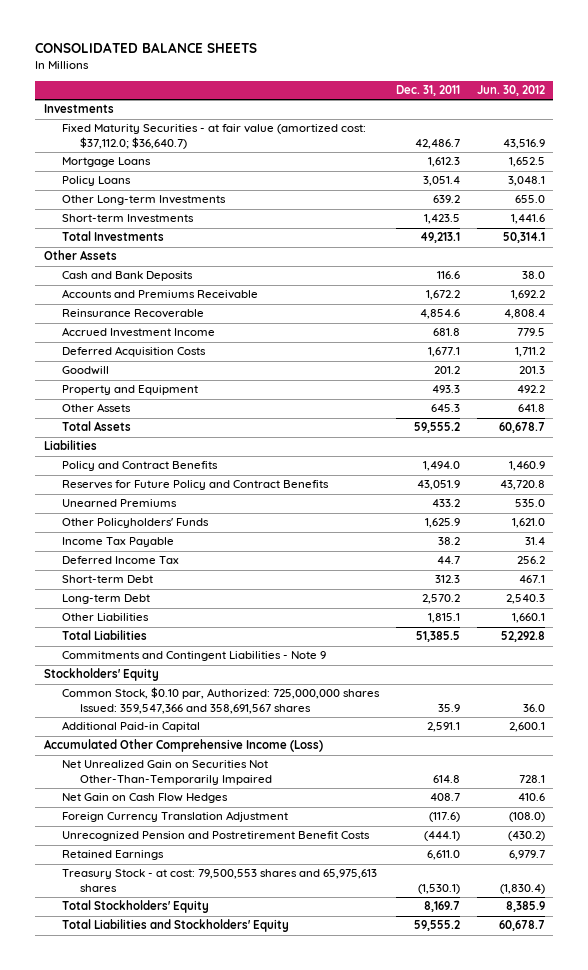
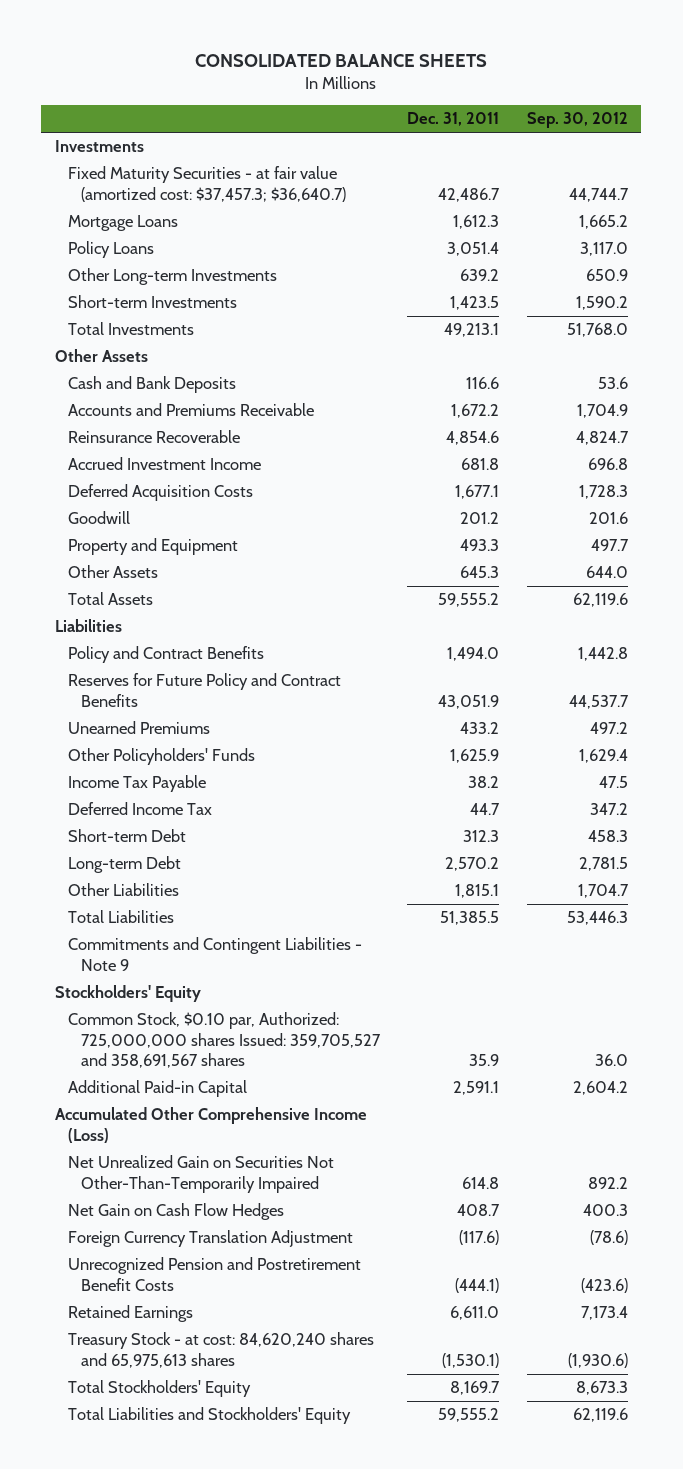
- | Dec. 31, 2011 | Jun. 30, 2012
+ | Dec. 31, 2011 | Sep. 30, 2012
- Fixed Maturity Securities - at fair value (amortized cost: $37,112.0; $36,640.7) | 42,486.7 | 43,516.9
+ Fixed Maturity Securities - at fair value (amortized cost: $37,457.3; $36,640.7) | 42,486.7 | 44,744.7
- Common Stock, $0.10 par, Authorized: 725,000,000 shares Issued: 359,547,366 and 358,691,567 shares | 35.9 | 36.0
+ Common Stock, $0.10 par, Authorized: 725,000,000 shares Issued: 359,705,527 and 358,691,567 shares | 35.9 | 36.0
- Treasury Stock - at cost: 79,500,553 shares and 65,975,613 shares | (1,530.1) | (1,830.4)
+ Treasury Stock - at cost: 84,620,240 shares and 65,975,613 shares | (1,530.1) | (1,930.6)

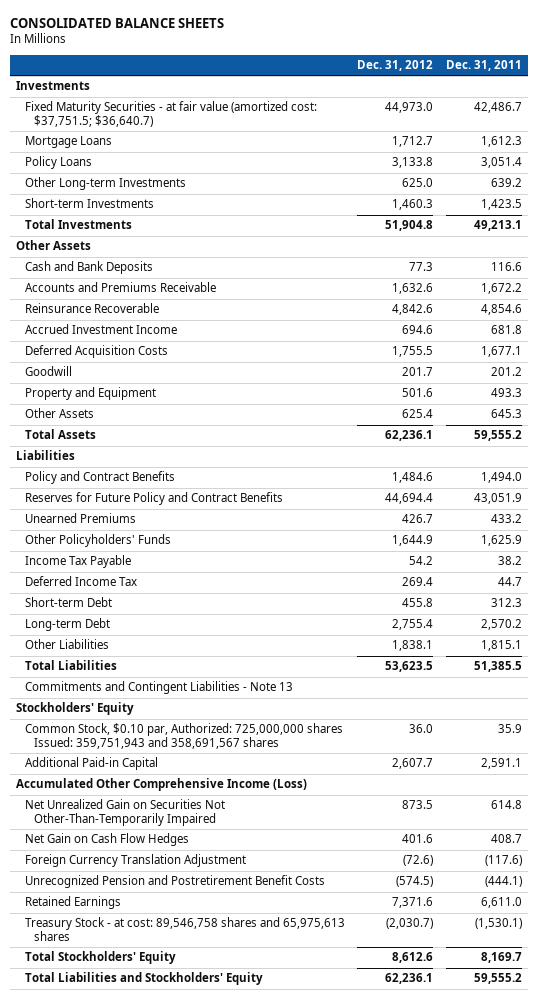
- | Dec. 31, 2011 | Sep. 30, 2012
+ | Dec. 31, 2012 | Dec. 31, 2011
- Fixed Maturity Securities - at fair value (amortized cost: $37,457.3; $36,640.7) | 42,486.7 | 44,744.7
+ Fixed Maturity Securities - at fair value (amortized cost: $37,751.5; $36,640.7) | 44,973.0 | 42,486.7
- Commitments and Contingent Liabilities - Note 9
+ Commitments and Contingent Liabilities - Note 13
- Common Stock, $0.10 par, Authorized: 725,000,000 shares Issued: 359,705,527 and 358,691,567 shares | 35.9 | 36.0
+ Common Stock, $0.10 par, Authorized: 725,000,000 shares Issued: 359,751,943 and 358,691,567 shares | 36.0 | 35.9
- Treasury Stock - at cost: 84,620,240 shares and 65,975,613 shares | (1,530.1) | (1,930.6)
+ Treasury Stock - at cost: 89,546,758 shares and 65,975,613 shares | (2,030.7) | (1,530.1)

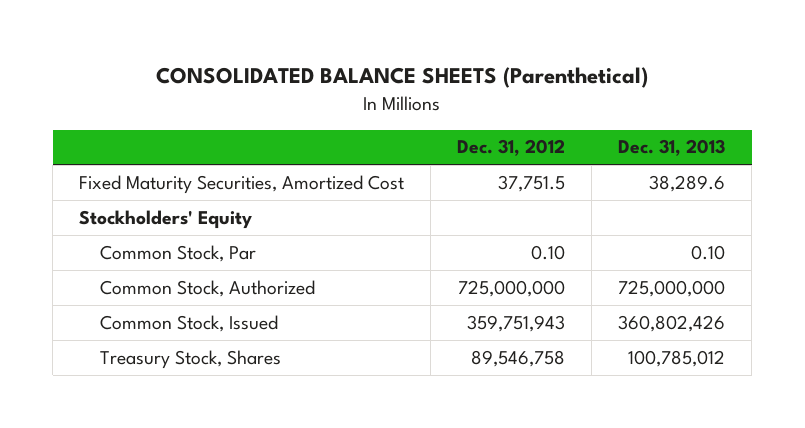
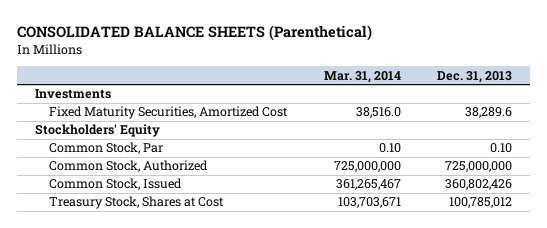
- | Dec. 31, 2012 | Dec. 31, 2013
+ | Mar. 31, 2014 | Dec. 31, 2013
+ Investments
- Treasury Stock, Shares | 89,546,758 | 100,785,012
+ Treasury Stock, Shares at Cost | 103,703,671 | 100,785,012

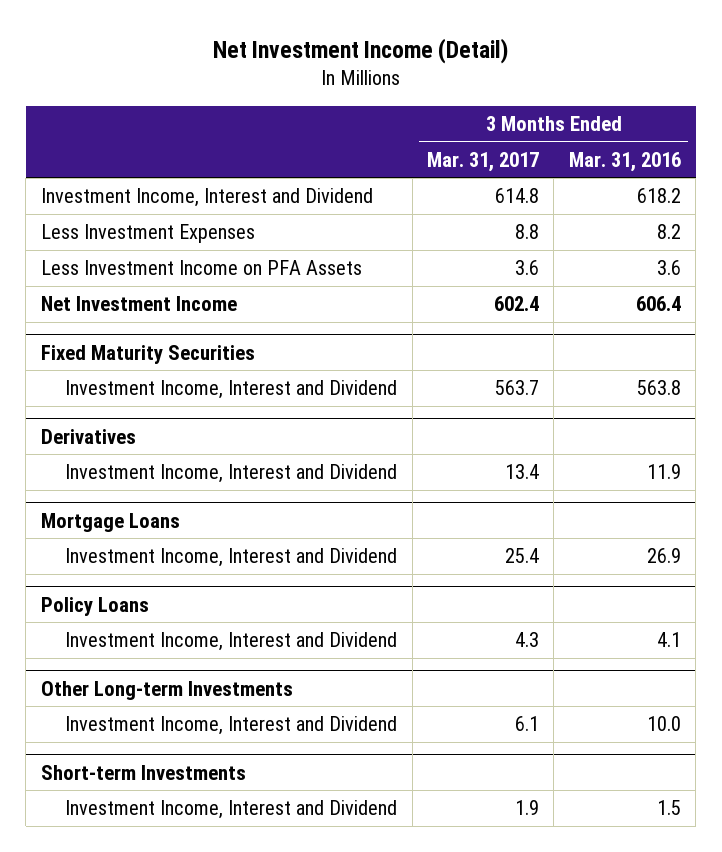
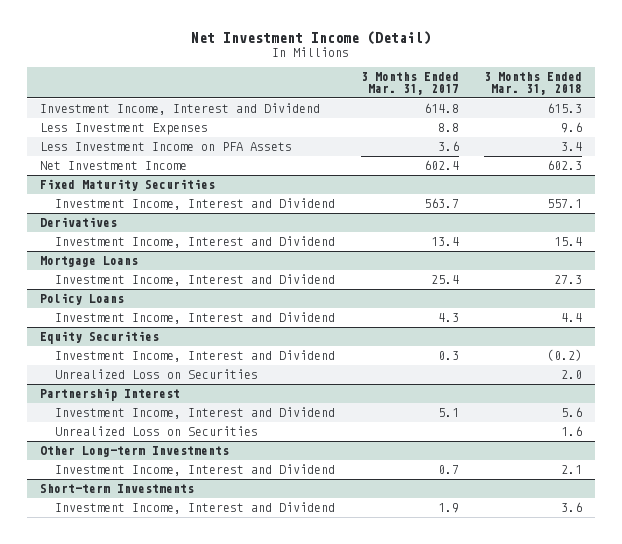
- | 3 Months Ended Mar. 31, 2017 | 3 Months Ended Mar. 31, 2016
+ | 3 Months Ended Mar. 31, 2017 | 3 Months Ended Mar. 31, 2018
+ Equity Securities
+ Investment Income, Interest and Dividend | 0.3 | (0.2)
+ Unrealized Loss on Securities | | 2.0
+ Partnership Interest
+ Investment Income, Interest and Dividend | 5.1 | 5.6
+ Unrealized Loss on Securities | | 1.6
@ Other Long-term Investments
- Investment Income, Interest and Dividend | 6.1 | 10.0
+ Investment Income, Interest and Dividend | 0.7 | 2.1

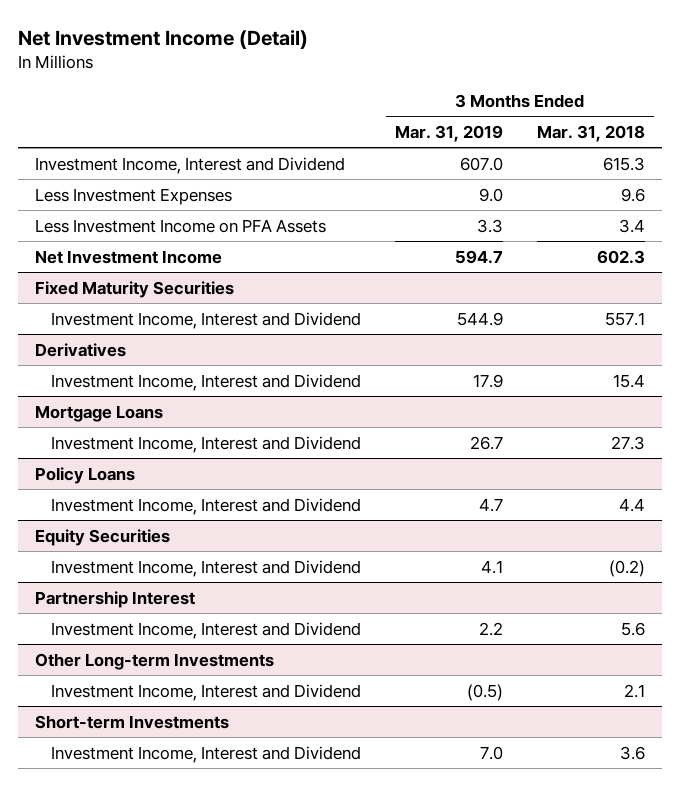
- | 3 Months Ended Mar. 31, 2017 | 3 Months Ended Mar. 31, 2018
+ | 3 Months Ended Mar. 31, 2019 | 3 Months Ended Mar. 31, 2018
@ Equity Securities
- Unrealized Loss on Securities | | 2.0
@ Partnership Interest
- Unrealized Loss on Securities | | 1.6

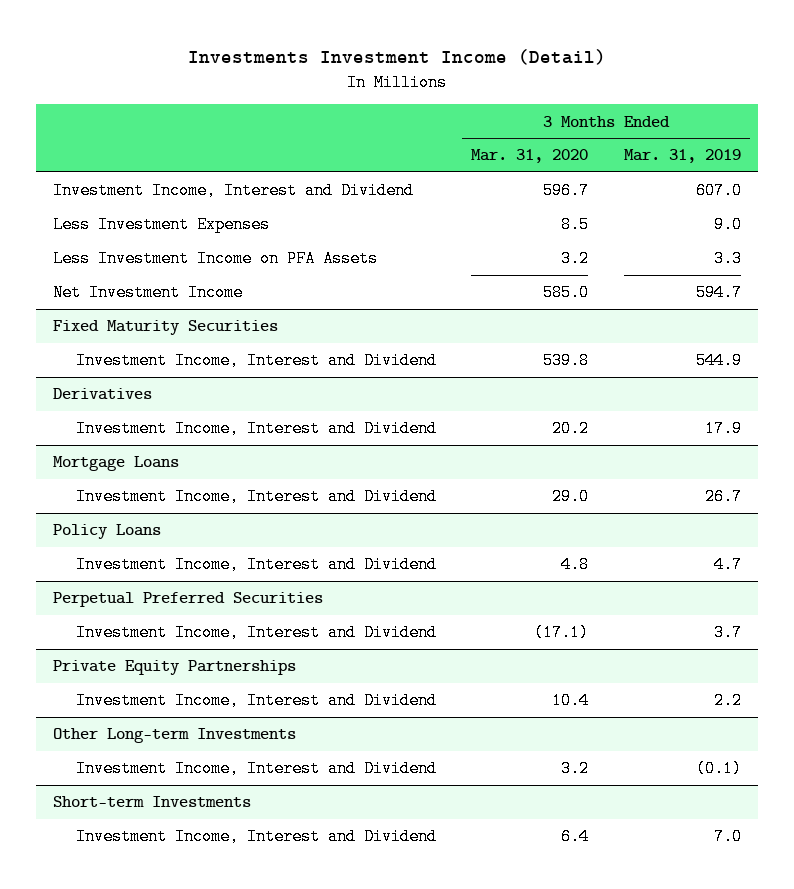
- Net Investment Income (Detail)
+ Investments Investment Income (Detail)
- | 3 Months Ended Mar. 31, 2019 | 3 Months Ended Mar. 31, 2018
+ | 3 Months Ended Mar. 31, 2020 | 3 Months Ended Mar. 31, 2019
- Equity Securities
- Investment Income, Interest and Dividend | 4.1 | (0.2)
- Partnership Interest
+ Perpetual Preferred Securities
+ Investment Income, Interest and Dividend | (17.1) | 3.7
+ Private Equity Partnerships
@ Other Long-term Investments
- Investment Income, Interest and Dividend | (0.5) | 2.1
+ Investment Income, Interest and Dividend | 3.2 | (0.1)

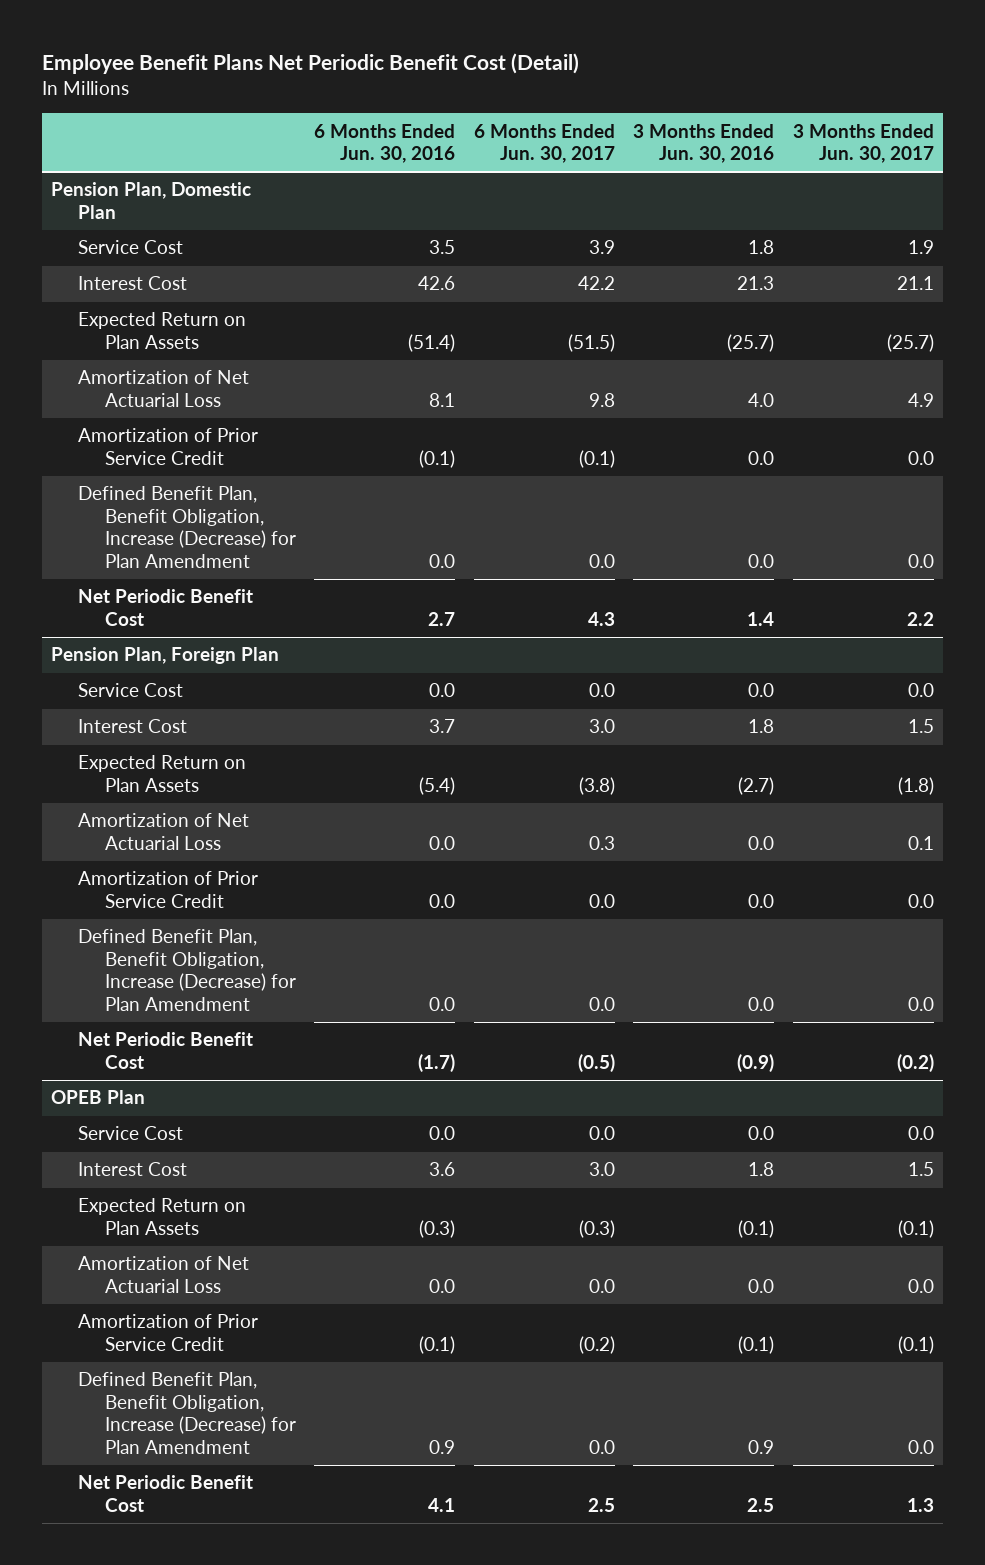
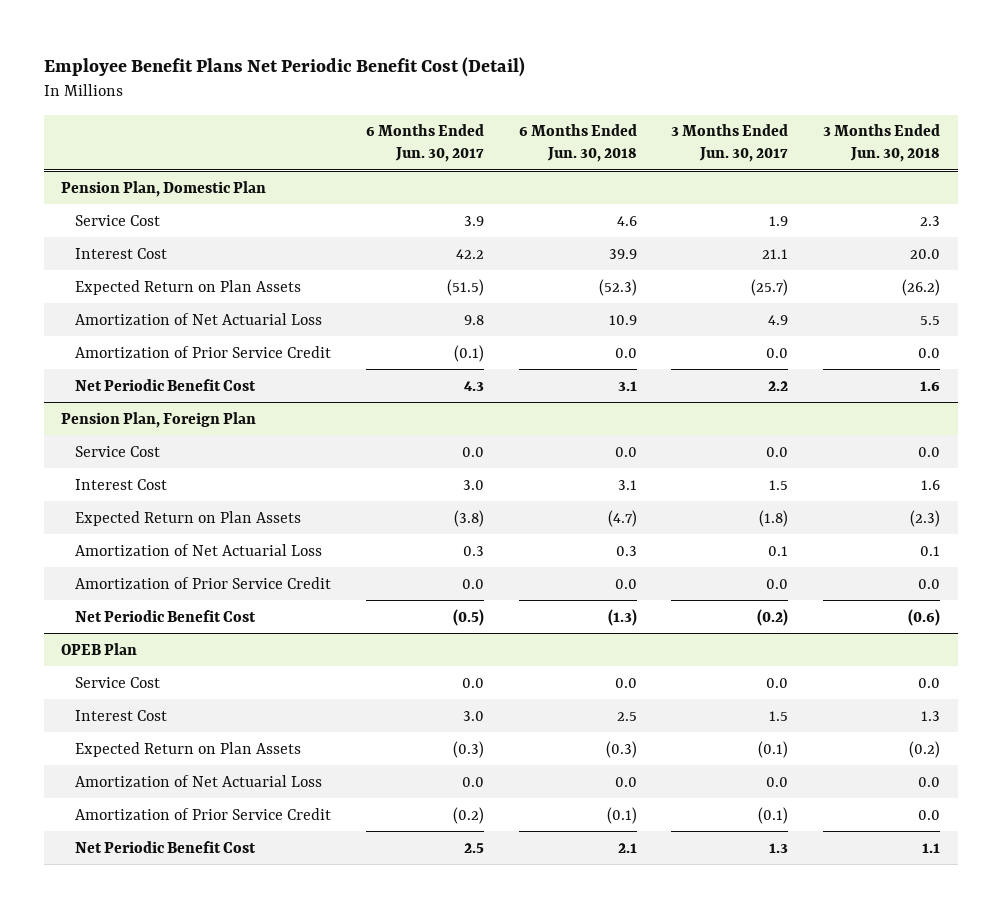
- | 6 Months Ended Jun. 30, 2016 | 6 Months Ended Jun. 30, 2017 | 3 Months Ended Jun. 30, 2016 | 3 Months Ended Jun. 30, 2017
+ | 6 Months Ended Jun. 30, 2017 | 6 Months Ended Jun. 30, 2018 | 3 Months Ended Jun. 30, 2017 | 3 Months Ended Jun. 30, 2018
@ Pension Plan, Domestic Plan
- Defined Benefit Plan, Benefit Obligation, Increase (Decrease) for Plan Amendment | 0.0 | 0.0 | 0.0 | 0.0
@ Pension Plan, Foreign Plan
- Defined Benefit Plan, Benefit Obligation, Increase (Decrease) for Plan Amendment | 0.0 | 0.0 | 0.0 | 0.0
@ OPEB Plan
- Defined Benefit Plan, Benefit Obligation, Increase (Decrease) for Plan Amendment | 0.9 | 0.0 | 0.9 | 0.0

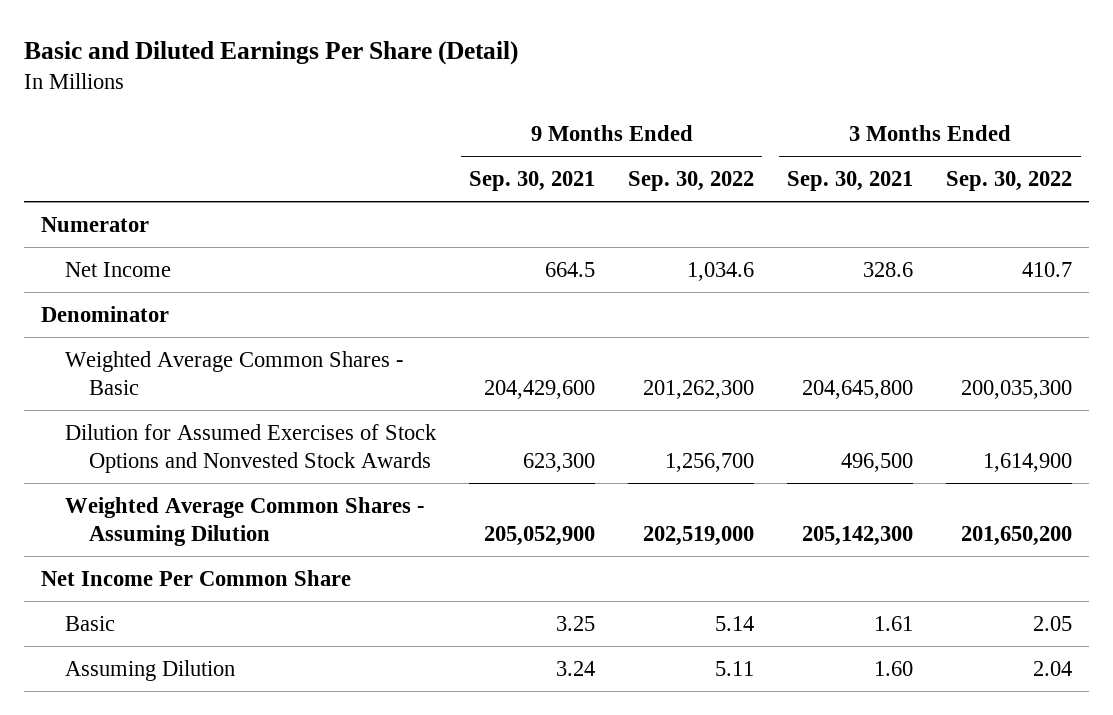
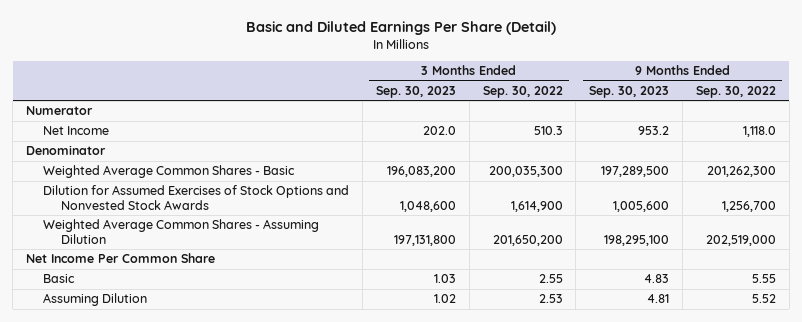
- | 9 Months Ended Sep. 30, 2021 | 9 Months Ended Sep. 30, 2022 | 3 Months Ended Sep. 30, 2021 | 3 Months Ended Sep. 30, 2022
+ | 3 Months Ended Sep. 30, 2023 | 3 Months Ended Sep. 30, 2022 | 9 Months Ended Sep. 30, 2023 | 9 Months Ended Sep. 30, 2022
- Net Income | 664.5 | 1,034.6 | 328.6 | 410.7
+ Net Income | 202.0 | 510.3 | 953.2 | 1,118.0
- Basic | 3.25 | 5.14 | 1.61 | 2.05
- Assuming Dilution | 3.24 | 5.11 | 1.60 | 2.04
+ Basic | 1.03 | 2.55 | 4.83 | 5.55
+ Assuming Dilution | 1.02 | 2.53 | 4.81 | 5.52

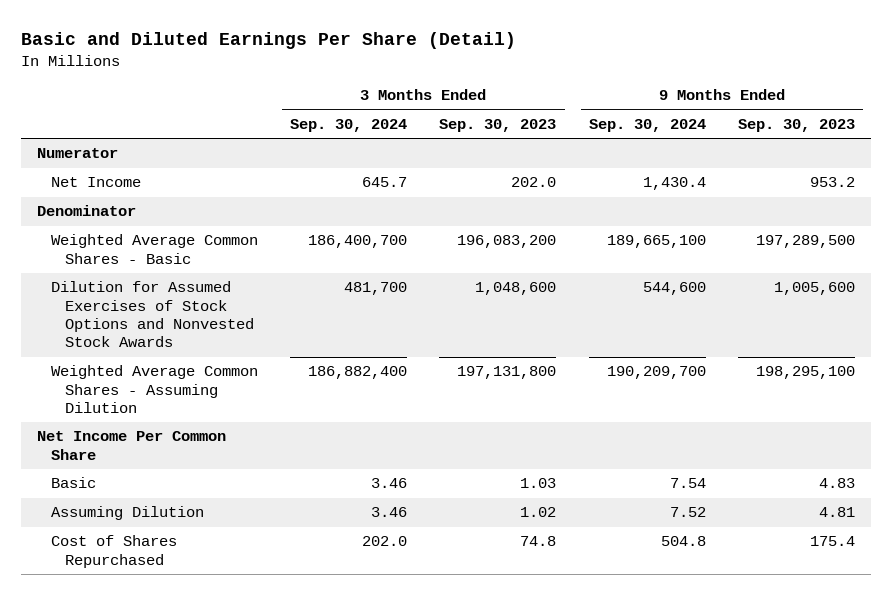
- | 3 Months Ended Sep. 30, 2023 | 3 Months Ended Sep. 30, 2022 | 9 Months Ended Sep. 30, 2023 | 9 Months Ended Sep. 30, 2022
+ | 3 Months Ended Sep. 30, 2024 | 3 Months Ended Sep. 30, 2023 | 9 Months Ended Sep. 30, 2024 | 9 Months Ended Sep. 30, 2023
+ Cost of Shares Repurchased | 202.0 | 74.8 | 504.8 | 175.4

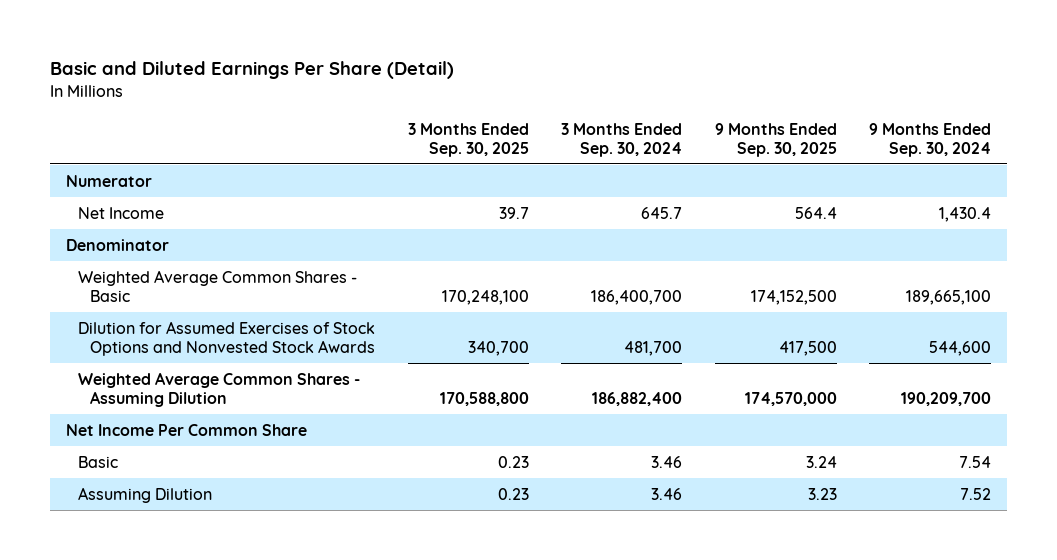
- | 3 Months Ended Sep. 30, 2024 | 3 Months Ended Sep. 30, 2023 | 9 Months Ended Sep. 30, 2024 | 9 Months Ended Sep. 30, 2023
+ | 3 Months Ended Sep. 30, 2025 | 3 Months Ended Sep. 30, 2024 | 9 Months Ended Sep. 30, 2025 | 9 Months Ended Sep. 30, 2024
- Cost of Shares Repurchased | 202.0 | 74.8 | 504.8 | 175.4

